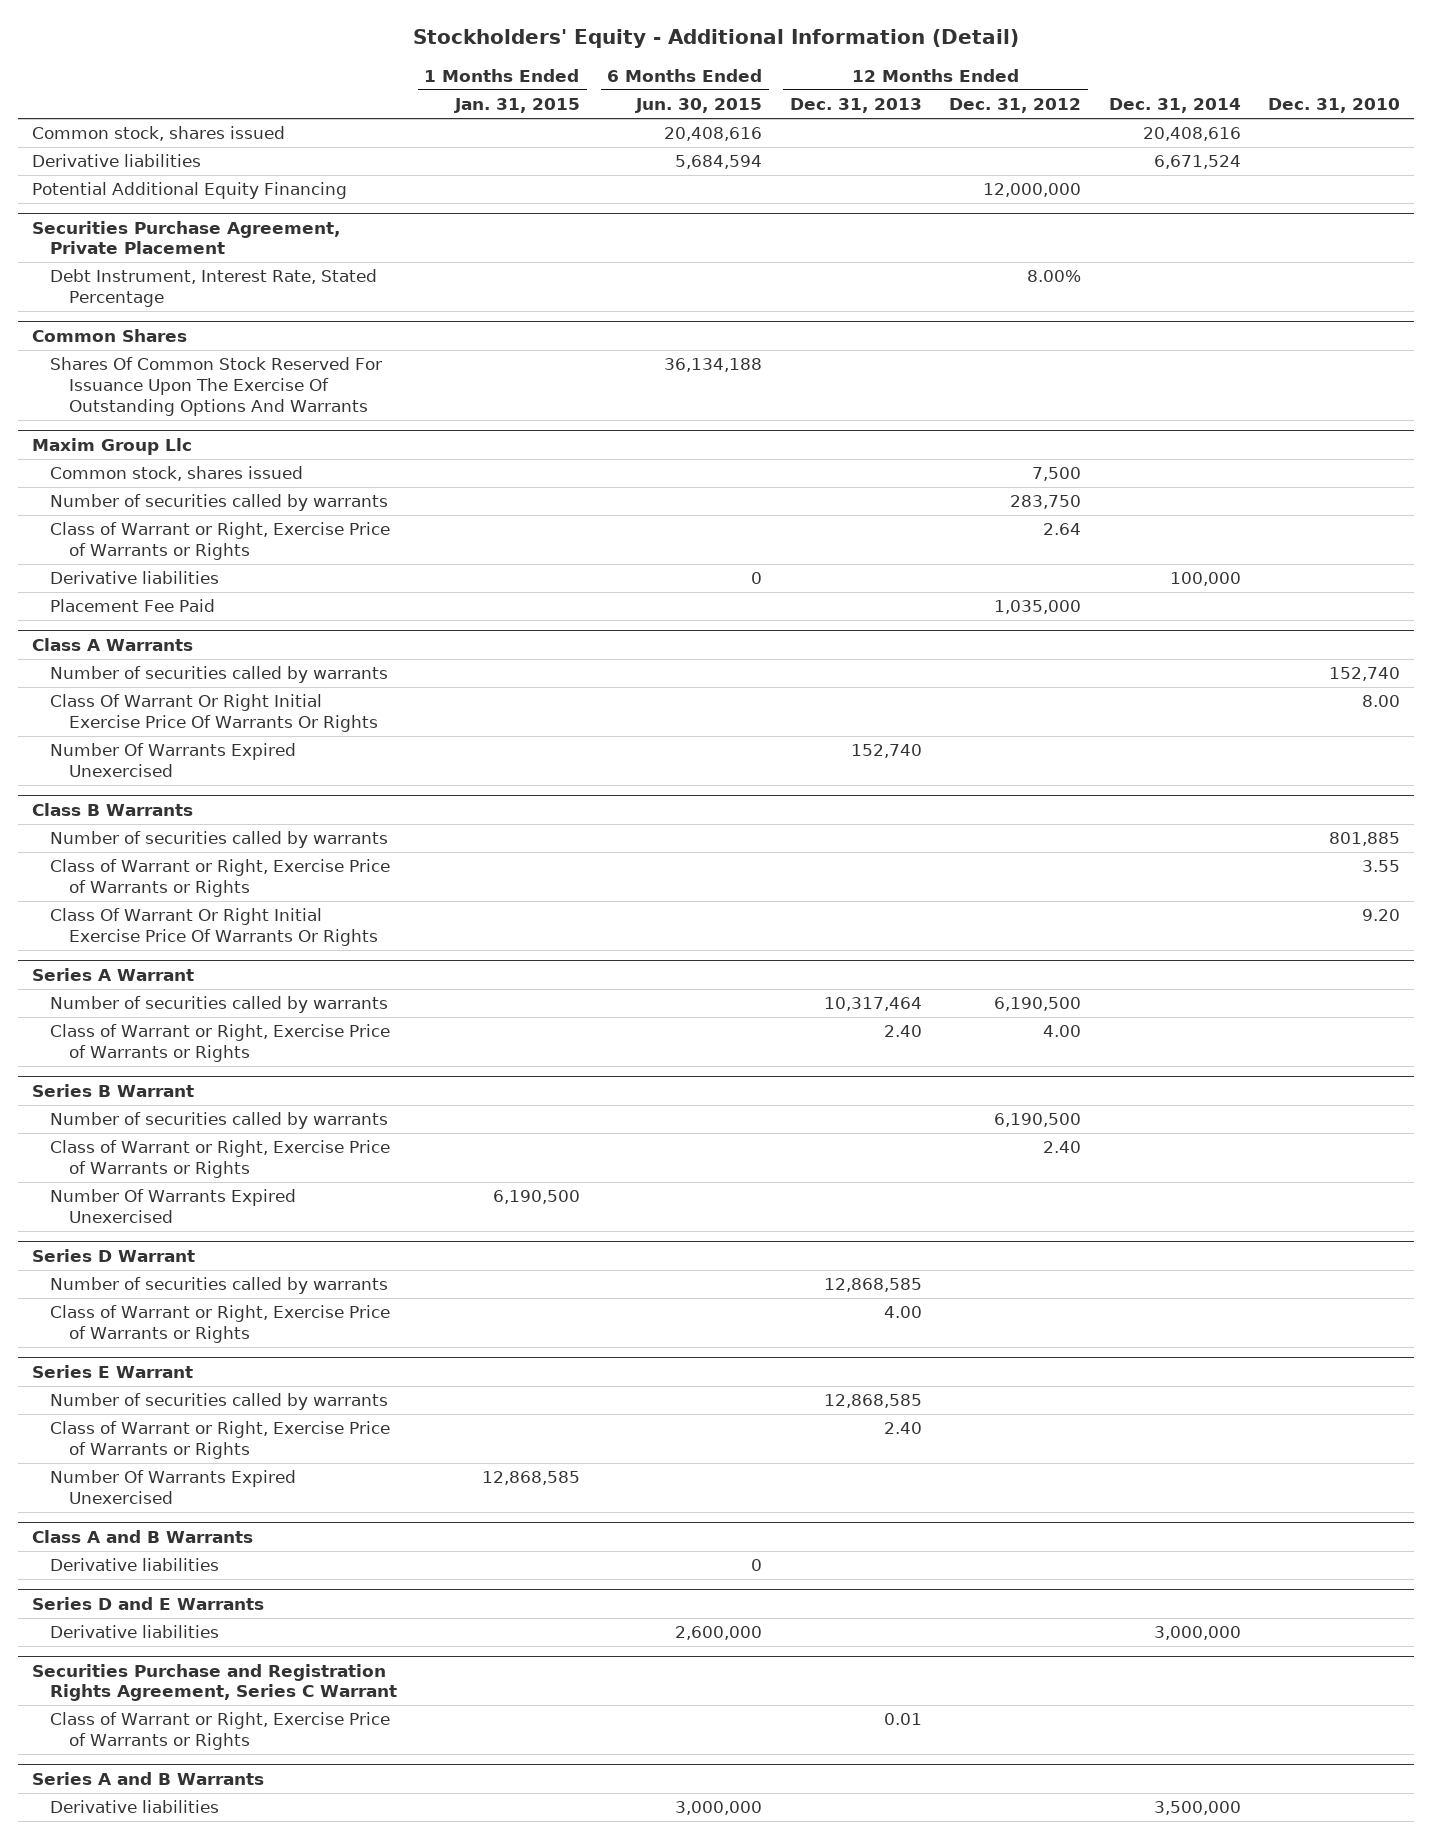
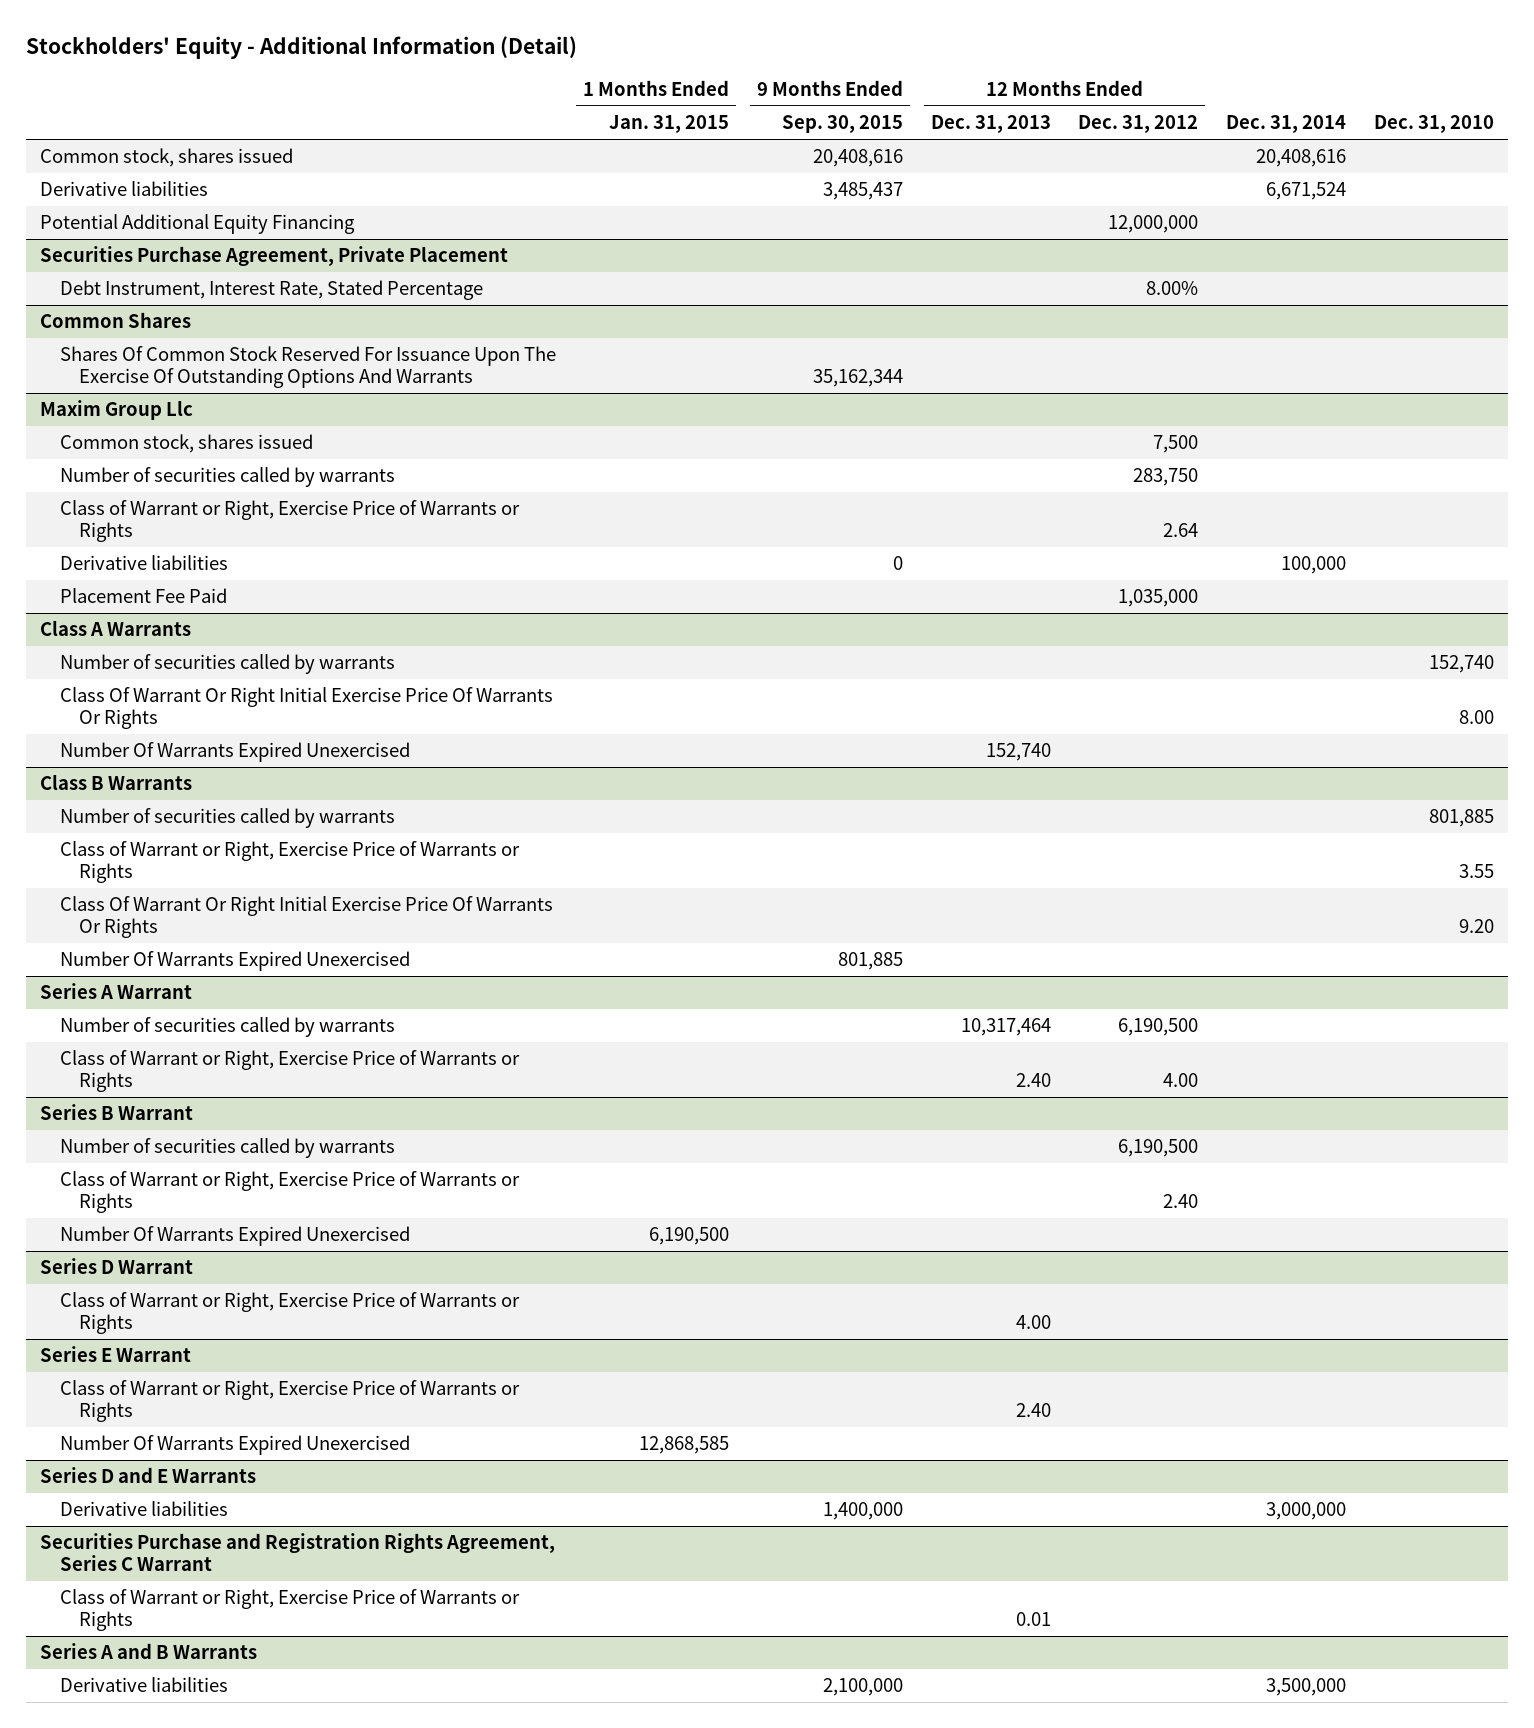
- | 1 Months Ended Jan. 31, 2015 | 6 Months Ended Jun. 30, 2015 | 12 Months Ended Dec. 31, 2013 | 12 Months Ended Dec. 31, 2012 | Dec. 31, 2014 | Dec. 31, 2010
+ | 1 Months Ended Jan. 31, 2015 | 9 Months Ended Sep. 30, 2015 | 12 Months Ended Dec. 31, 2013 | 12 Months Ended Dec. 31, 2012 | Dec. 31, 2014 | Dec. 31, 2010
@ Class B Warrants
+ Number Of Warrants Expired Unexercised | | 801,885 | | | |
@ Series D Warrant
- Number of securities called by warrants | | | 12,868,585 | | |
@ Series E Warrant
- Number of securities called by warrants | | | 12,868,585 | | |
- Class A and B Warrants
- Derivative liabilities | | 0 | | | |

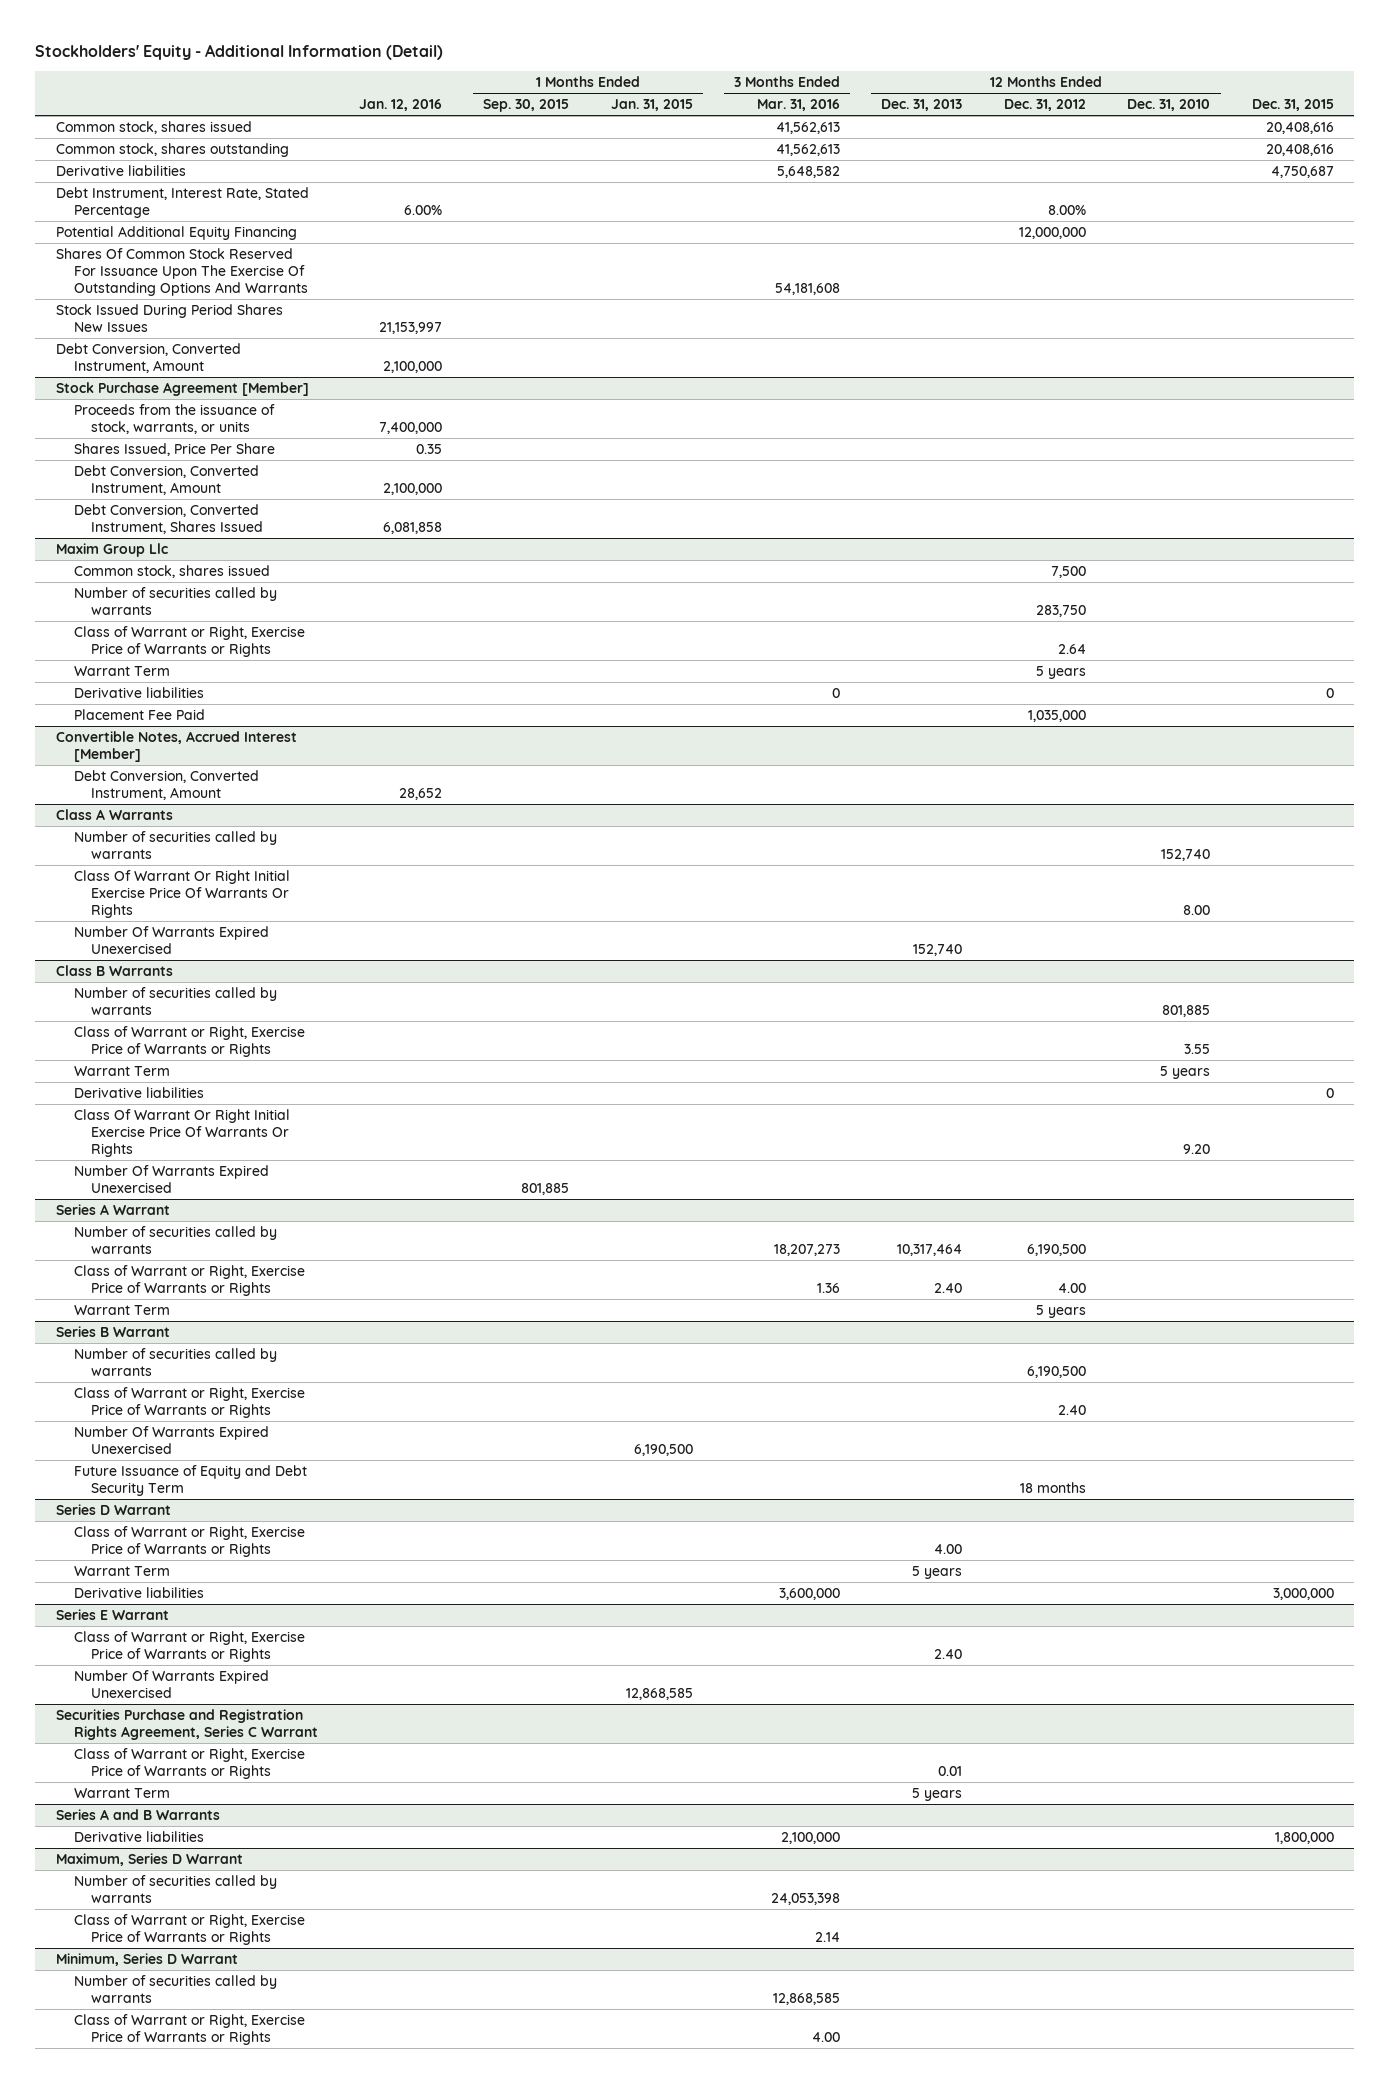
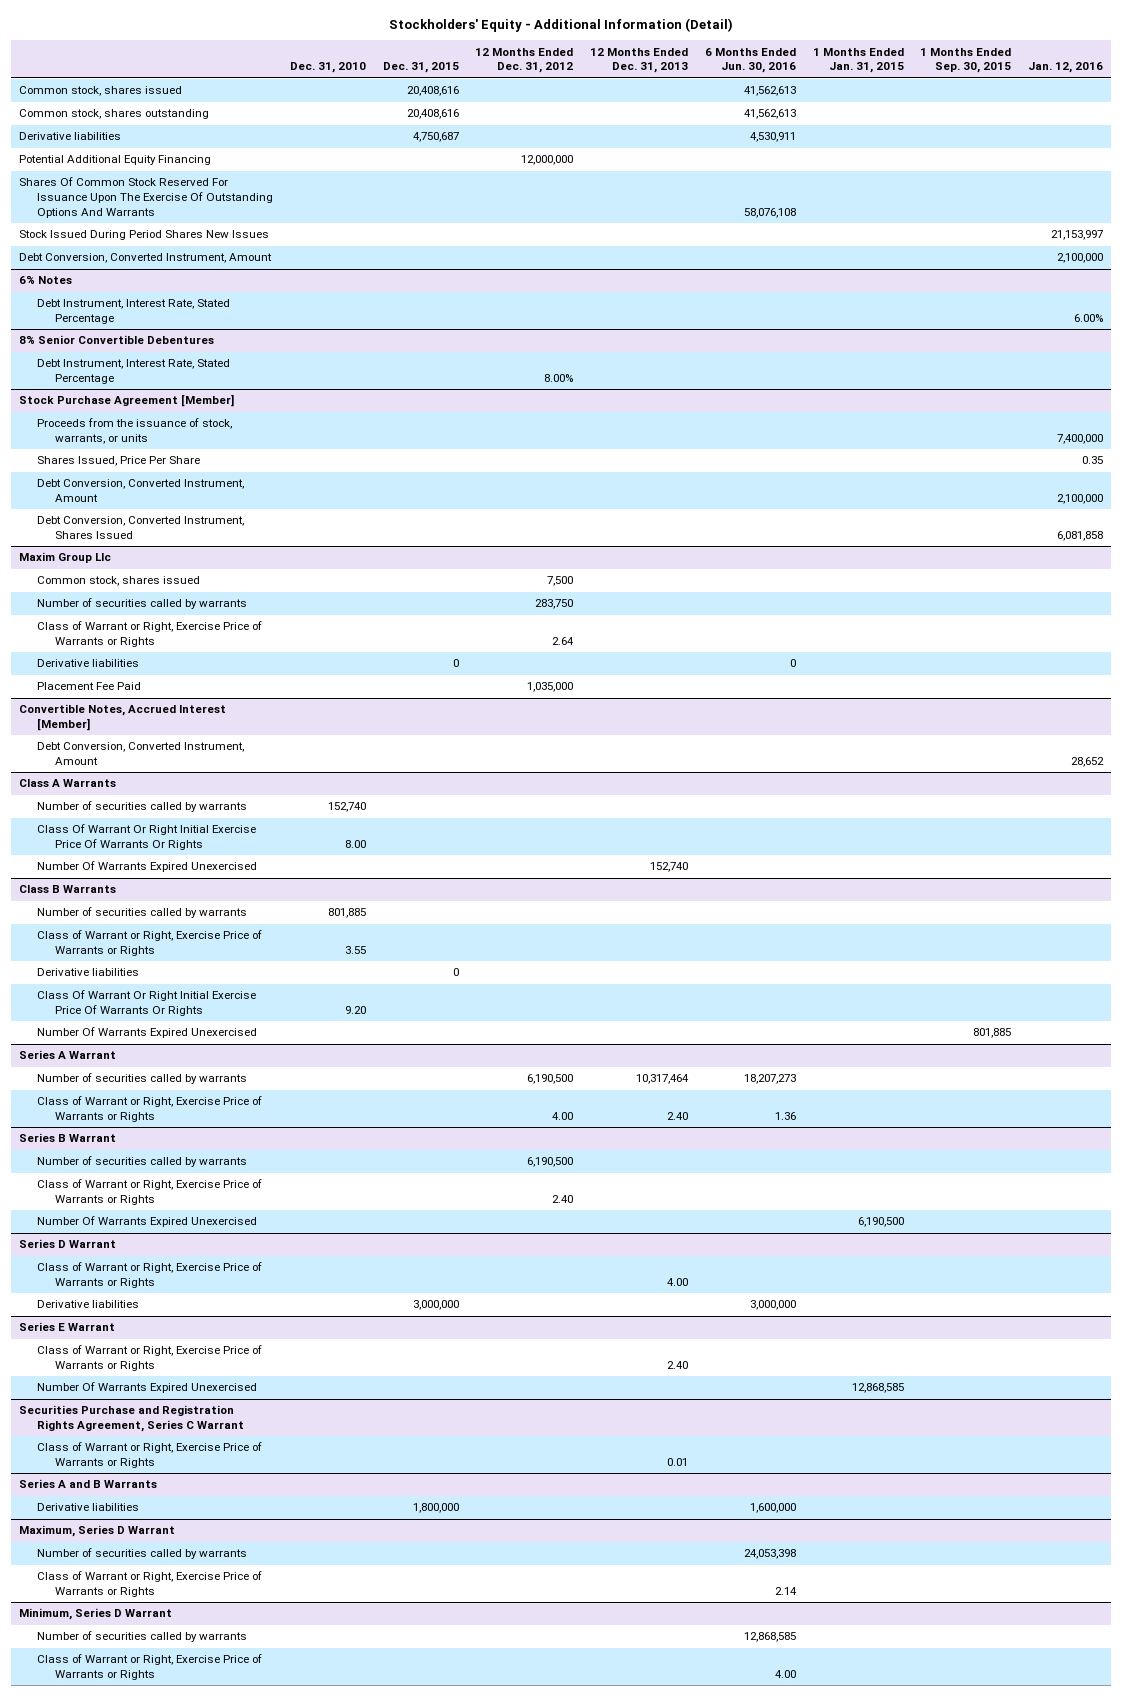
- | Jan. 12, 2016 | 1 Months Ended Sep. 30, 2015 | 1 Months Ended Jan. 31, 2015 | 3 Months Ended Mar. 31, 2016 | 12 Months Ended Dec. 31, 2013 | 12 Months Ended Dec. 31, 2012 | 12 Months Ended Dec. 31, 2010 | Dec. 31, 2015
+ | Dec. 31, 2010 | Dec. 31, 2015 | 12 Months Ended Dec. 31, 2012 | 12 Months Ended Dec. 31, 2013 | 6 Months Ended Jun. 30, 2016 | 1 Months Ended Jan. 31, 2015 | 1 Months Ended Sep. 30, 2015 | Jan. 12, 2016
- Debt Instrument, Interest Rate, Stated Percentage | 6.00% | | | | | 8.00% | |
+ 6% Notes
+ Debt Instrument, Interest Rate, Stated Percentage | | | | | | | | 6.00%
+ 8% Senior Convertible Debentures
+ Debt Instrument, Interest Rate, Stated Percentage | | | 8.00% | | | | |
@ Maxim Group Llc
- Warrant Term | | | | | | 5 years | |
@ Class B Warrants
- Warrant Term | | | | | | | 5 years |
@ Series A Warrant
- Warrant Term | | | | | | 5 years | |
@ Series B Warrant
- Future Issuance of Equity and Debt Security Term | | | | | | 18 months | |
@ Series D Warrant
- Warrant Term | | | | | 5 years | | |
@ Securities Purchase and Registration Rights Agreement, Series C Warrant
- Warrant Term | | | | | 5 years | | |

